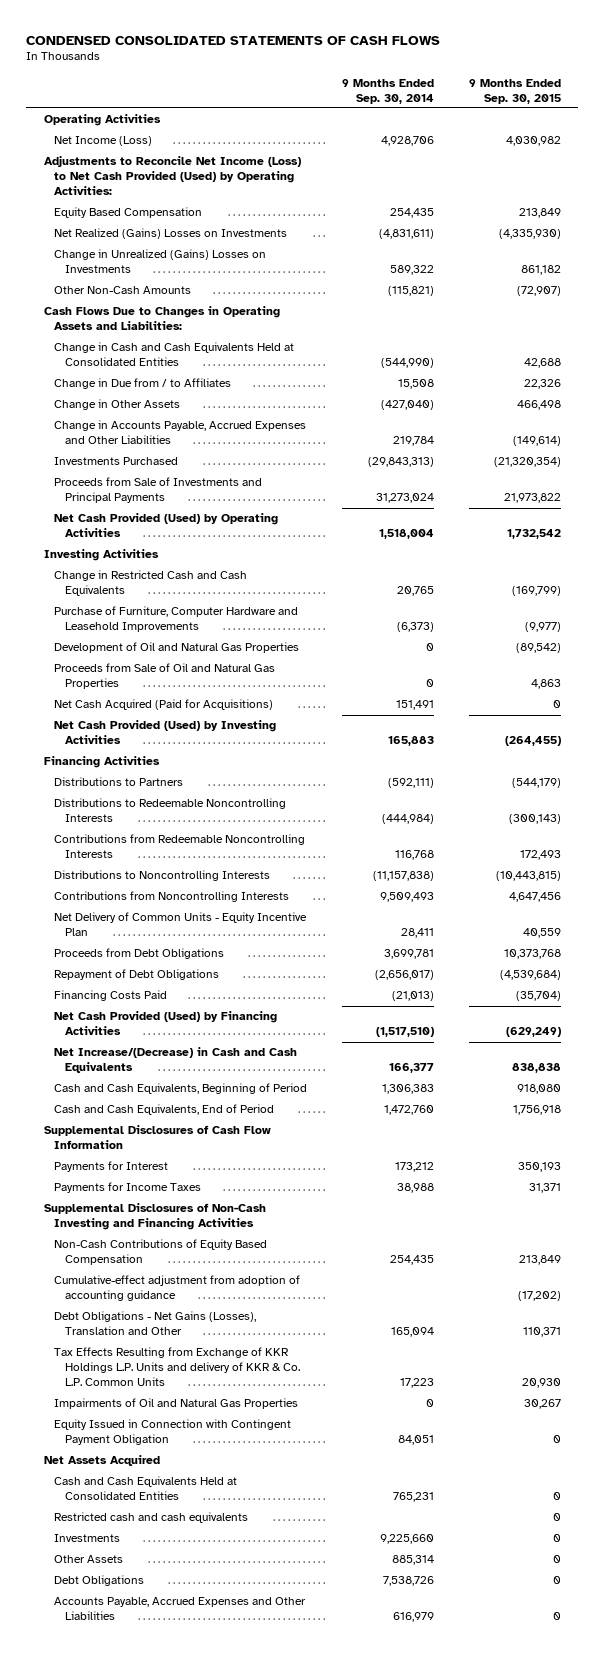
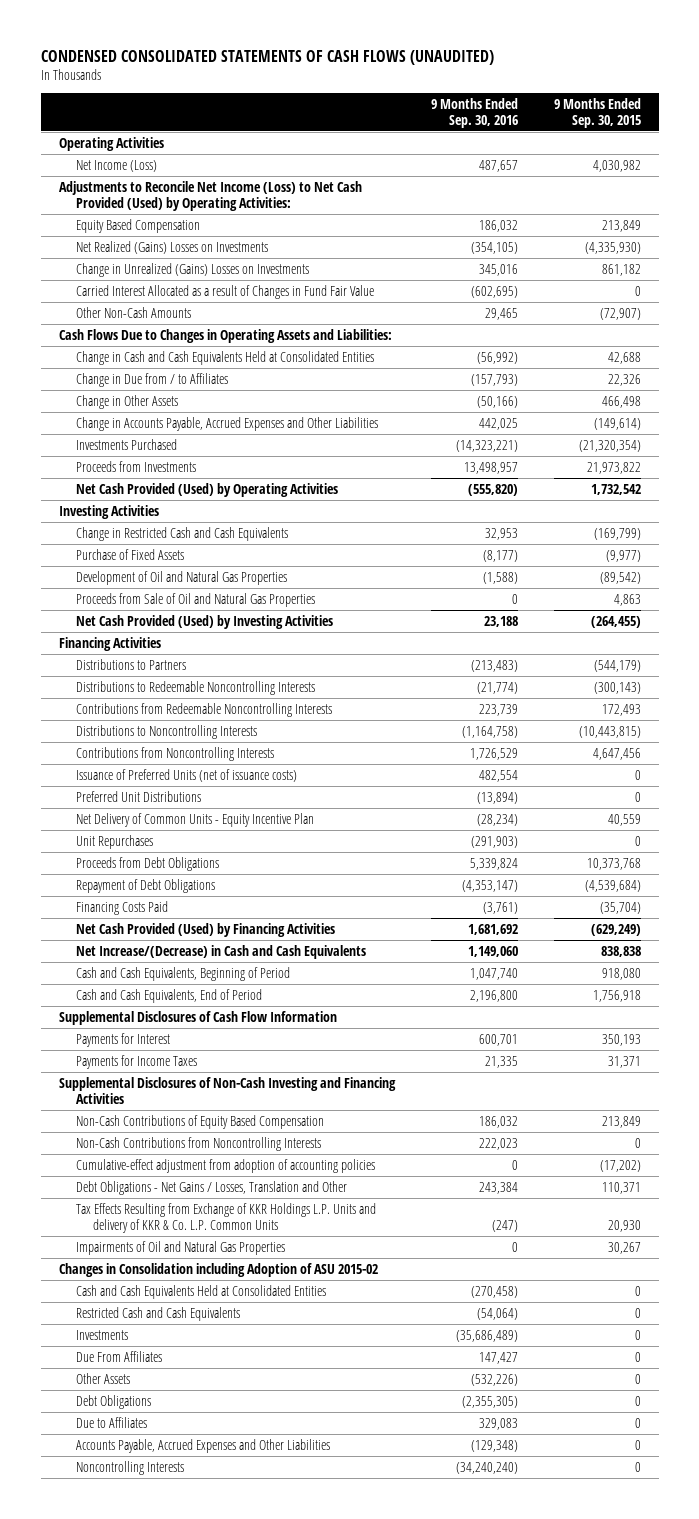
- CONDENSED CONSOLIDATED STATEMENTS OF CASH FLOWS
+ CONDENSED CONSOLIDATED STATEMENTS OF CASH FLOWS (UNAUDITED)
- | 9 Months Ended Sep. 30, 2014 | 9 Months Ended Sep. 30, 2015
+ | 9 Months Ended Sep. 30, 2016 | 9 Months Ended Sep. 30, 2015
+ Carried Interest Allocated as a result of Changes in Fund Fair Value | (602,695) | 0
- Proceeds from Sale of Investments and Principal Payments | 31,273,024 | 21,973,822
+ Proceeds from Investments | 13,498,957 | 21,973,822
- Purchase of Furniture, Computer Hardware and Leasehold Improvements | (6,373) | (9,977)
+ Purchase of Fixed Assets | (8,177) | (9,977)
- Net Cash Acquired (Paid for Acquisitions) | 151,491 | 0
+ Issuance of Preferred Units (net of issuance costs) | 482,554 | 0
+ Preferred Unit Distributions | (13,894) | 0
+ Unit Repurchases | (291,903) | 0
- Cumulative-effect adjustment from adoption of accounting guidance | | (17,202)
- Debt Obligations - Net Gains (Losses), Translation and Other | 165,094 | 110,371
+ Non-Cash Contributions from Noncontrolling Interests | 222,023 | 0
+ Cumulative-effect adjustment from adoption of accounting policies | 0 | (17,202)
+ Debt Obligations - Net Gains / Losses, Translation and Other | 243,384 | 110,371
- Equity Issued in Connection with Contingent Payment Obligation | 84,051 | 0
- Net Assets Acquired
+ Changes in Consolidation including Adoption of ASU 2015-02
- Restricted cash and cash equivalents | | 0
+ Restricted Cash and Cash Equivalents | (54,064) | 0
+ Due From Affiliates | 147,427 | 0
+ Due to Affiliates | 329,083 | 0
+ Noncontrolling Interests | (34,240,240) | 0

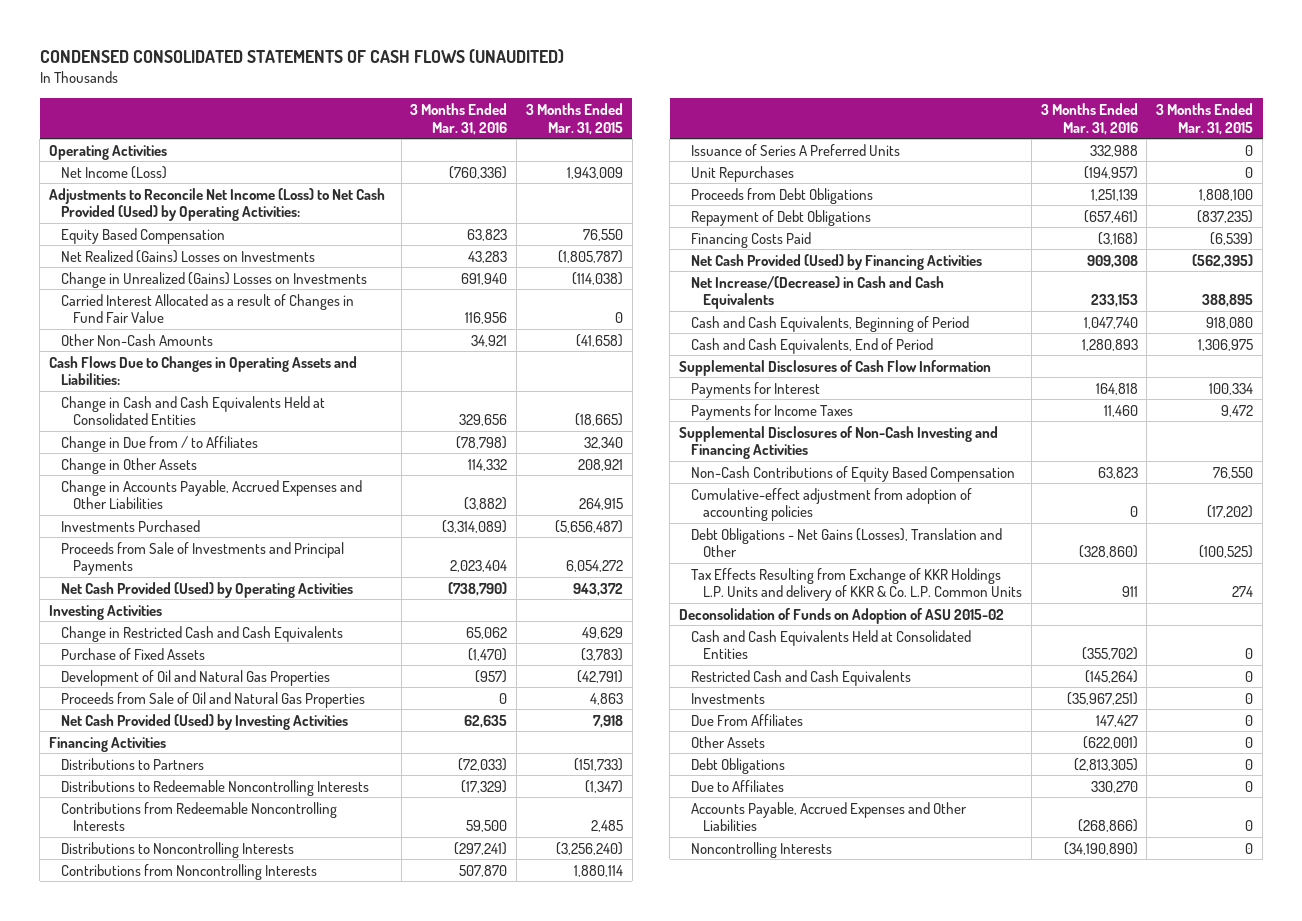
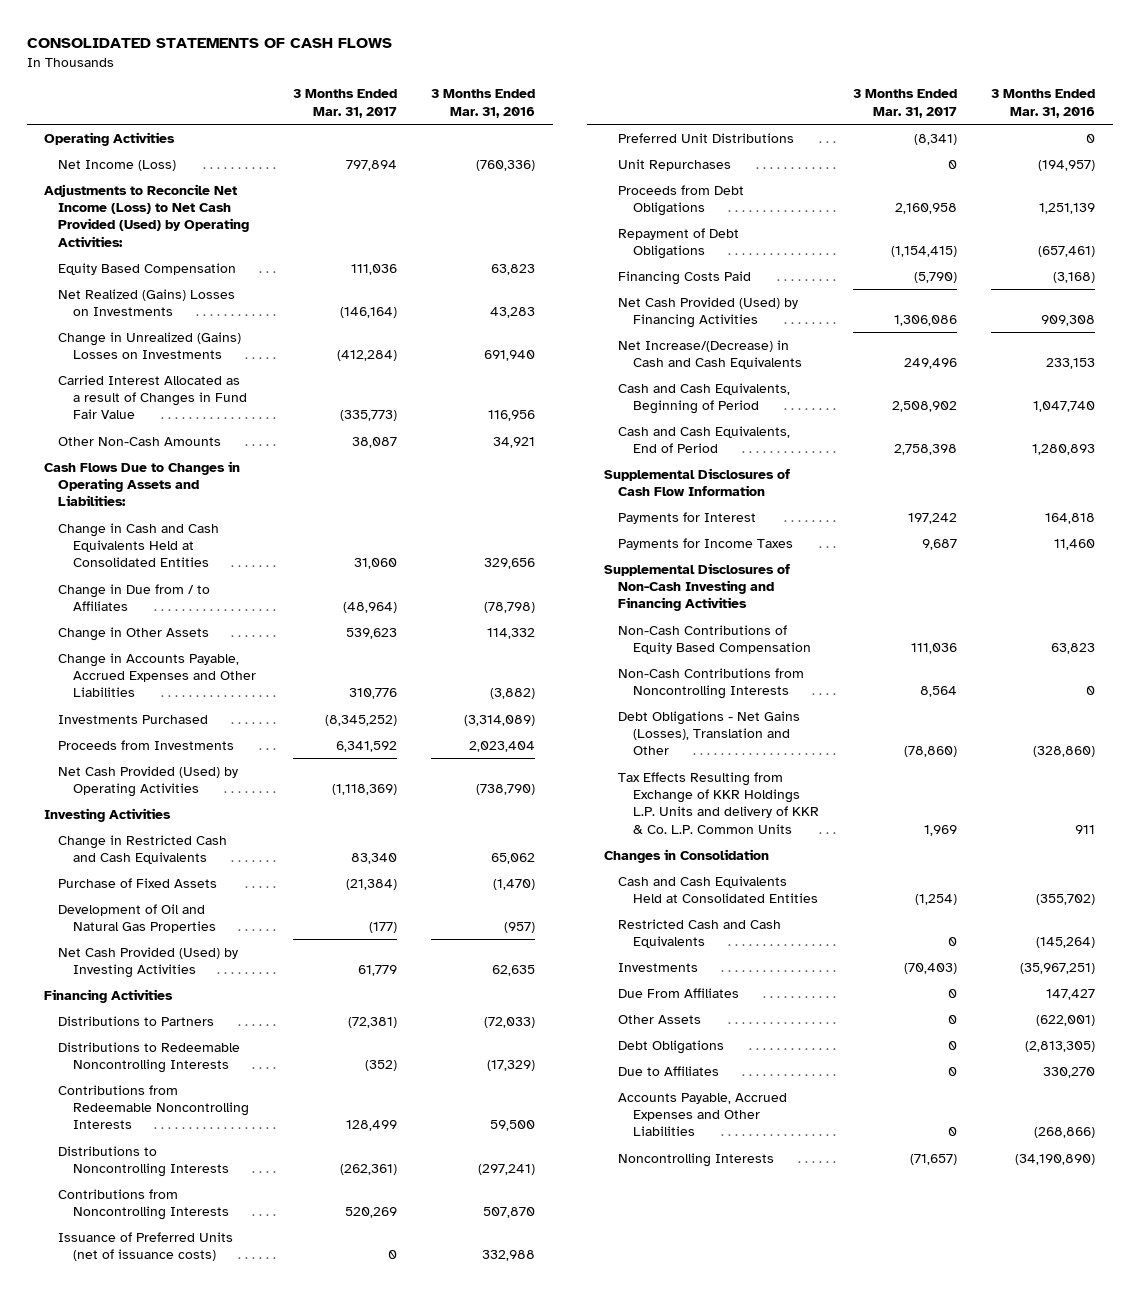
- CONDENSED CONSOLIDATED STATEMENTS OF CASH FLOWS (UNAUDITED)
+ CONSOLIDATED STATEMENTS OF CASH FLOWS
- | 3 Months Ended Mar. 31, 2016 | 3 Months Ended Mar. 31, 2015
+ | 3 Months Ended Mar. 31, 2017 | 3 Months Ended Mar. 31, 2016
- Proceeds from Sale of Investments and Principal Payments | 2,023,404 | 6,054,272
+ Proceeds from Investments | 6,341,592 | 2,023,404
- Proceeds from Sale of Oil and Natural Gas Properties | 0 | 4,863
- Issuance of Series A Preferred Units | 332,988 | 0
+ Issuance of Preferred Units (net of issuance costs) | 0 | 332,988
+ Preferred Unit Distributions | (8,341) | 0
- Cumulative-effect adjustment from adoption of accounting policies | 0 | (17,202)
+ Non-Cash Contributions from Noncontrolling Interests | 8,564 | 0
- Deconsolidation of Funds on Adoption of ASU 2015-02
+ Changes in Consolidation

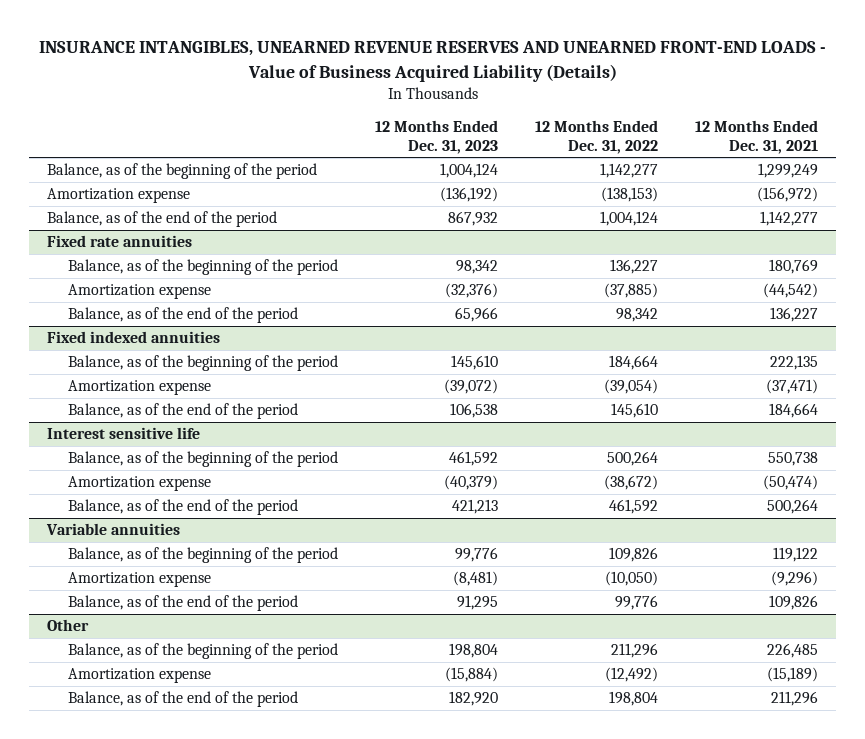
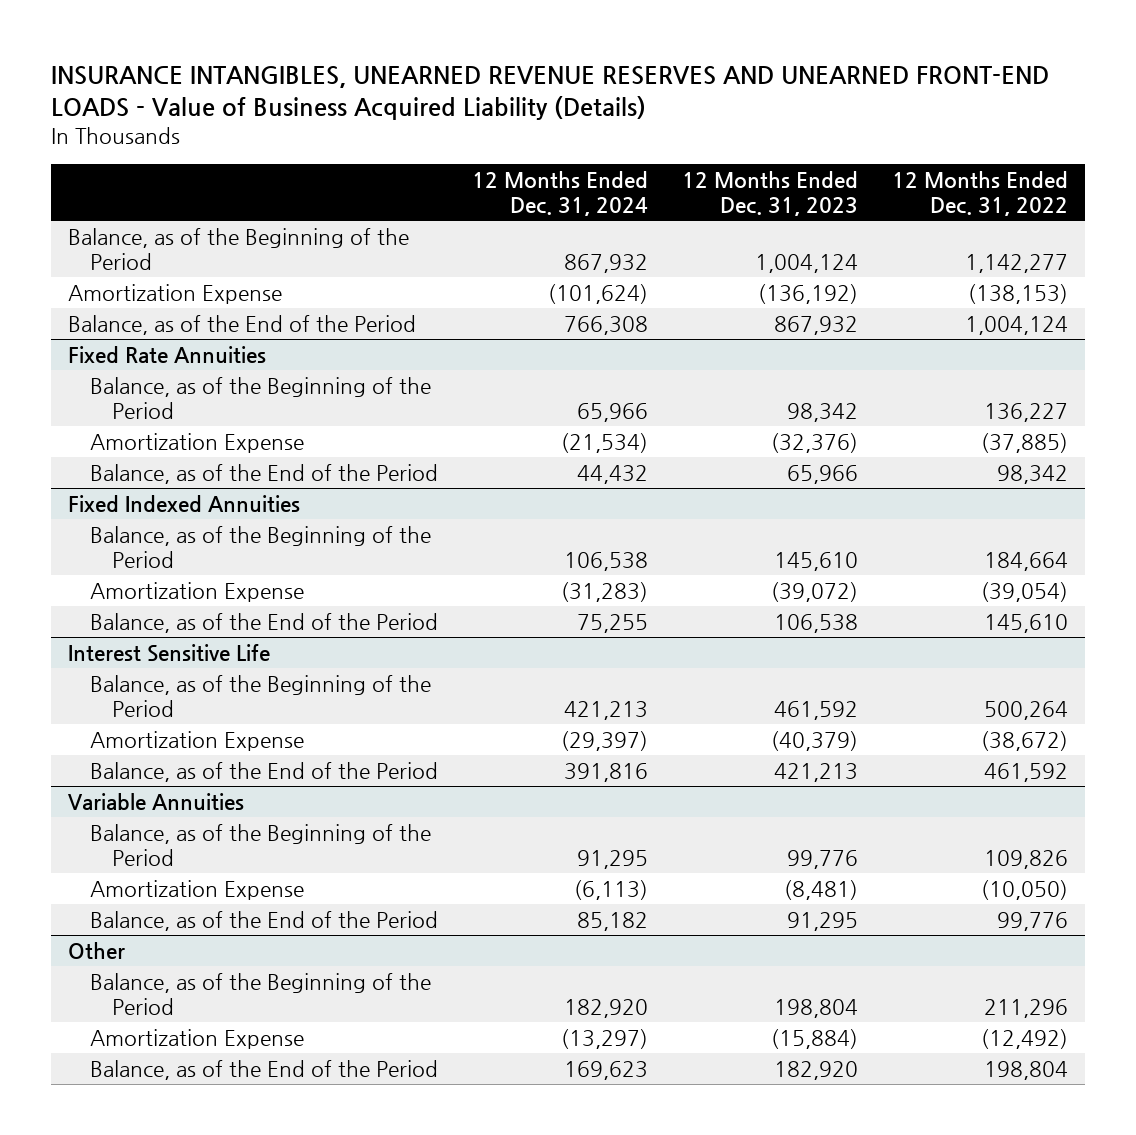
- | 12 Months Ended Dec. 31, 2023 | 12 Months Ended Dec. 31, 2022 | 12 Months Ended Dec. 31, 2021
+ | 12 Months Ended Dec. 31, 2024 | 12 Months Ended Dec. 31, 2023 | 12 Months Ended Dec. 31, 2022
- Balance, as of the beginning of the period | 1,004,124 | 1,142,277 | 1,299,249
- Amortization expense | (136,192) | (138,153) | (156,972)
- Balance, as of the end of the period | 867,932 | 1,004,124 | 1,142,277
- Fixed rate annuities
- Balance, as of the beginning of the period | 98,342 | 136,227 | 180,769
- Amortization expense | (32,376) | (37,885) | (44,542)
- Balance, as of the end of the period | 65,966 | 98,342 | 136,227
- Fixed indexed annuities
- Balance, as of the beginning of the period | 145,610 | 184,664 | 222,135
- Amortization expense | (39,072) | (39,054) | (37,471)
- Balance, as of the end of the period | 106,538 | 145,610 | 184,664
- Interest sensitive life
- Balance, as of the beginning of the period | 461,592 | 500,264 | 550,738
- Amortization expense | (40,379) | (38,672) | (50,474)
- Balance, as of the end of the period | 421,213 | 461,592 | 500,264
- Variable annuities
- Balance, as of the beginning of the period | 99,776 | 109,826 | 119,122
- Amortization expense | (8,481) | (10,050) | (9,296)
- Balance, as of the end of the period | 91,295 | 99,776 | 109,826
+ Balance, as of the Beginning of the Period | 867,932 | 1,004,124 | 1,142,277
+ Amortization Expense | (101,624) | (136,192) | (138,153)
+ Balance, as of the End of the Period | 766,308 | 867,932 | 1,004,124
+ Fixed Rate Annuities
+ Balance, as of the Beginning of the Period | 65,966 | 98,342 | 136,227
+ Amortization Expense | (21,534) | (32,376) | (37,885)
+ Balance, as of the End of the Period | 44,432 | 65,966 | 98,342
+ Fixed Indexed Annuities
+ Balance, as of the Beginning of the Period | 106,538 | 145,610 | 184,664
+ Amortization Expense | (31,283) | (39,072) | (39,054)
+ Balance, as of the End of the Period | 75,255 | 106,538 | 145,610
+ Interest Sensitive Life
+ Balance, as of the Beginning of the Period | 421,213 | 461,592 | 500,264
+ Amortization Expense | (29,397) | (40,379) | (38,672)
+ Balance, as of the End of the Period | 391,816 | 421,213 | 461,592
+ Variable Annuities
+ Balance, as of the Beginning of the Period | 91,295 | 99,776 | 109,826
+ Amortization Expense | (6,113) | (8,481) | (10,050)
+ Balance, as of the End of the Period | 85,182 | 91,295 | 99,776
@ Other
- Balance, as of the beginning of the period | 198,804 | 211,296 | 226,485
- Amortization expense | (15,884) | (12,492) | (15,189)
- Balance, as of the end of the period | 182,920 | 198,804 | 211,296
+ Balance, as of the Beginning of the Period | 182,920 | 198,804 | 211,296
+ Amortization Expense | (13,297) | (15,884) | (12,492)
+ Balance, as of the End of the Period | 169,623 | 182,920 | 198,804

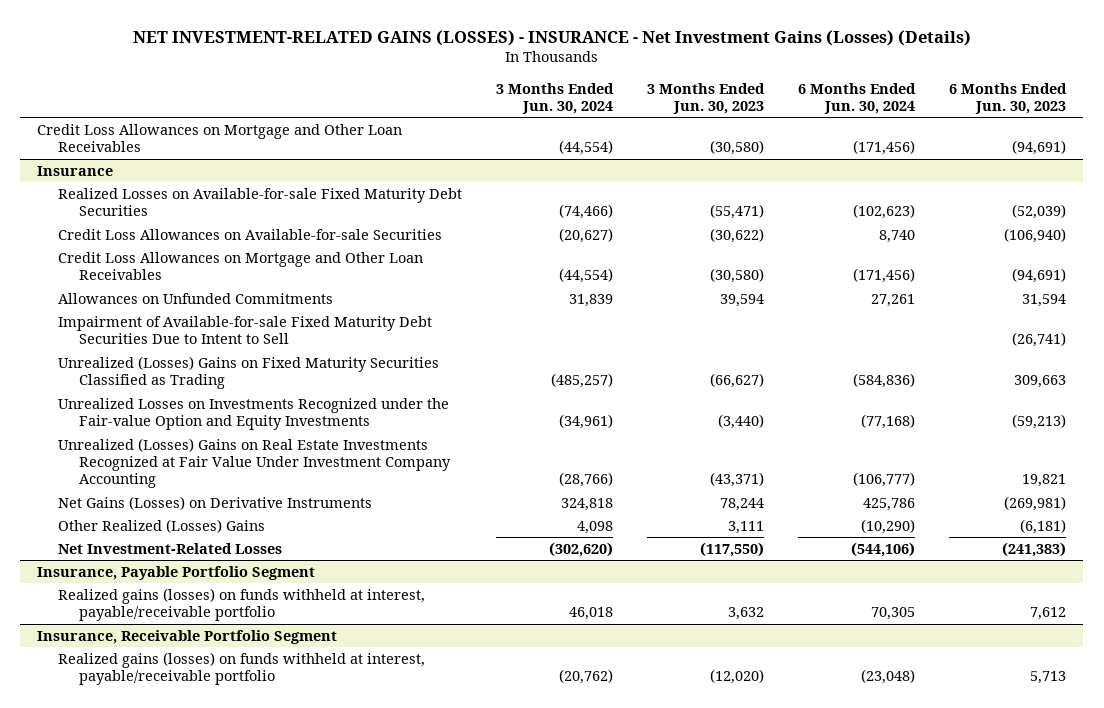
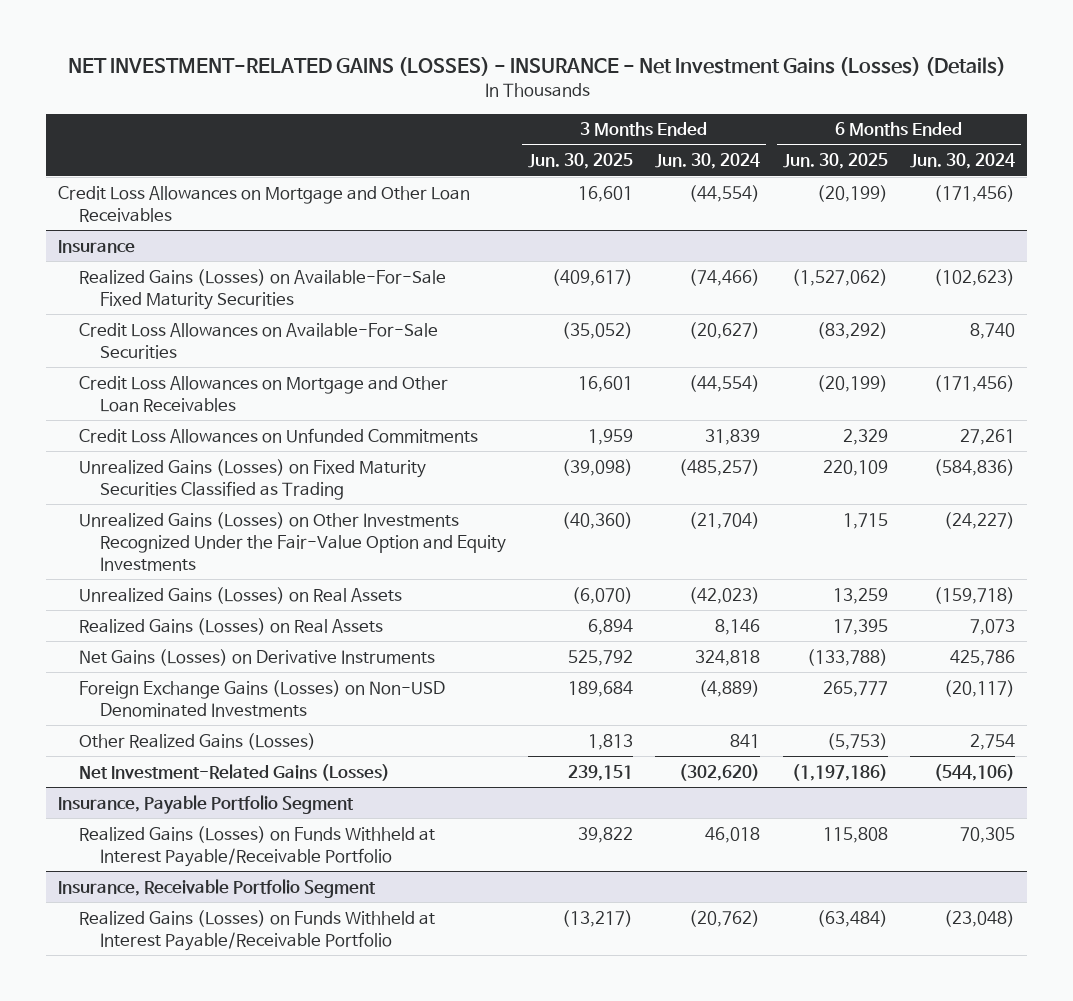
- | 3 Months Ended Jun. 30, 2024 | 3 Months Ended Jun. 30, 2023 | 6 Months Ended Jun. 30, 2024 | 6 Months Ended Jun. 30, 2023
+ | 3 Months Ended Jun. 30, 2025 | 3 Months Ended Jun. 30, 2024 | 6 Months Ended Jun. 30, 2025 | 6 Months Ended Jun. 30, 2024
@ Insurance
- Realized Losses on Available-for-sale Fixed Maturity Debt Securities | (74,466) | (55,471) | (102,623) | (52,039)
- Credit Loss Allowances on Available-for-sale Securities | (20,627) | (30,622) | 8,740 | (106,940)
+ Realized Gains (Losses) on Available-For-Sale Fixed Maturity Securities | (409,617) | (74,466) | (1,527,062) | (102,623)
+ Credit Loss Allowances on Available-For-Sale Securities | (35,052) | (20,627) | (83,292) | 8,740
- Allowances on Unfunded Commitments | 31,839 | 39,594 | 27,261 | 31,594
- Impairment of Available-for-sale Fixed Maturity Debt Securities Due to Intent to Sell | | | | (26,741)
- Unrealized (Losses) Gains on Fixed Maturity Securities Classified as Trading | (485,257) | (66,627) | (584,836) | 309,663
- Unrealized Losses on Investments Recognized under the Fair-value Option and Equity Investments | (34,961) | (3,440) | (77,168) | (59,213)
- Unrealized (Losses) Gains on Real Estate Investments Recognized at Fair Value Under Investment Company Accounting | (28,766) | (43,371) | (106,777) | 19,821
+ Credit Loss Allowances on Unfunded Commitments | 1,959 | 31,839 | 2,329 | 27,261
+ Unrealized Gains (Losses) on Fixed Maturity Securities Classified as Trading | (39,098) | (485,257) | 220,109 | (584,836)
+ Unrealized Gains (Losses) on Other Investments Recognized Under the Fair-Value Option and Equity Investments | (40,360) | (21,704) | 1,715 | (24,227)
+ Unrealized Gains (Losses) on Real Assets | (6,070) | (42,023) | 13,259 | (159,718)
+ Realized Gains (Losses) on Real Assets | 6,894 | 8,146 | 17,395 | 7,073
- Other Realized (Losses) Gains | 4,098 | 3,111 | (10,290) | (6,181)
- Net Investment-Related Losses | (302,620) | (117,550) | (544,106) | (241,383)
+ Foreign Exchange Gains (Losses) on Non-USD Denominated Investments | 189,684 | (4,889) | 265,777 | (20,117)
+ Other Realized Gains (Losses) | 1,813 | 841 | (5,753) | 2,754
+ Net Investment-Related Gains (Losses) | 239,151 | (302,620) | (1,197,186) | (544,106)
@ Insurance, Payable Portfolio Segment
- Realized gains (losses) on funds withheld at interest, payable/receivable portfolio | 46,018 | 3,632 | 70,305 | 7,612
+ Realized Gains (Losses) on Funds Withheld at Interest Payable/Receivable Portfolio | 39,822 | 46,018 | 115,808 | 70,305
@ Insurance, Receivable Portfolio Segment
- Realized gains (losses) on funds withheld at interest, payable/receivable portfolio | (20,762) | (12,020) | (23,048) | 5,713
+ Realized Gains (Losses) on Funds Withheld at Interest Payable/Receivable Portfolio | (13,217) | (20,762) | (63,484) | (23,048)

